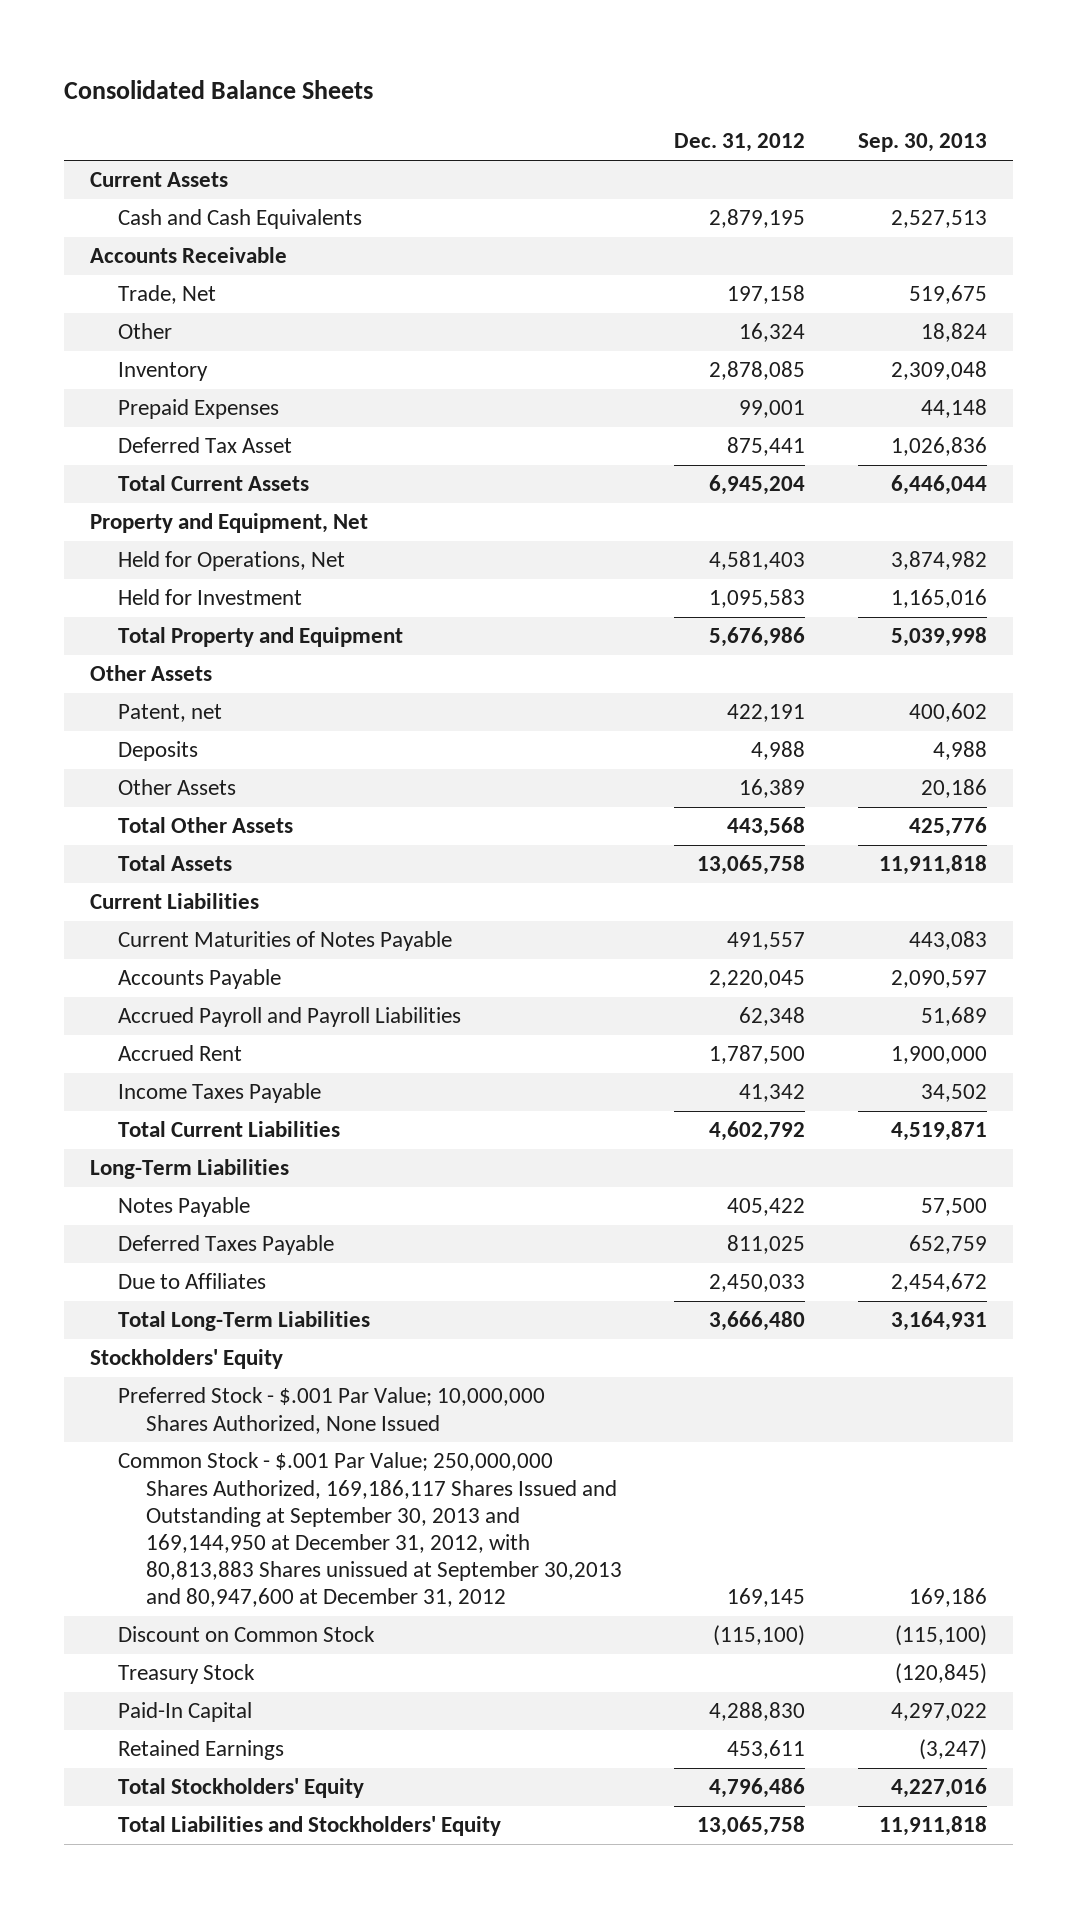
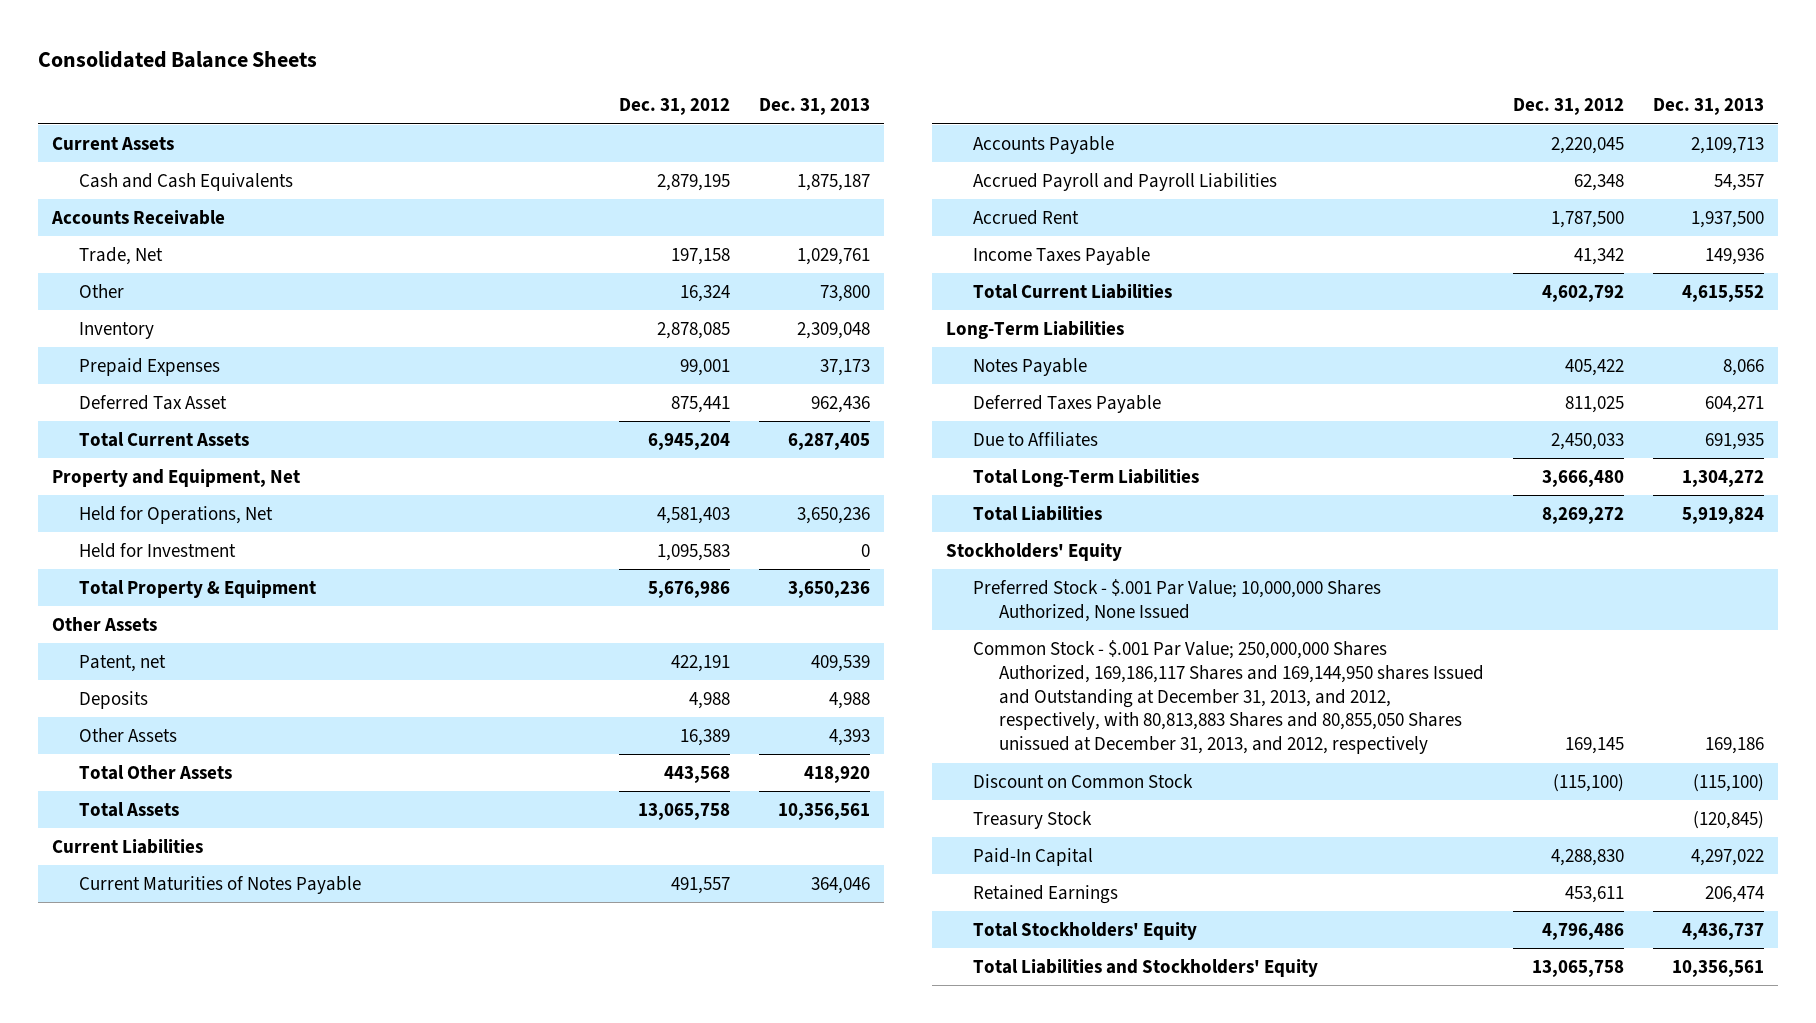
- | Dec. 31, 2012 | Sep. 30, 2013
+ | Dec. 31, 2012 | Dec. 31, 2013
- Total Property and Equipment | 5,676,986 | 5,039,998
+ Total Property & Equipment | 5,676,986 | 3,650,236
+ Total Liabilities | 8,269,272 | 5,919,824
- Common Stock - $.001 Par Value; 250,000,000 Shares Authorized, 169,186,117 Shares Issued and Outstanding at September 30, 2013 and 169,144,950 at December 31, 2012, with 80,813,883 Shares unissued at September 30,2013 and 80,947,600 at December 31, 2012 | 169,145 | 169,186
+ Common Stock - $.001 Par Value; 250,000,000 Shares Authorized, 169,186,117 Shares and 169,144,950 shares Issued and Outstanding at December 31, 2013, and 2012, respectively, with 80,813,883 Shares and 80,855,050 Shares unissued at December 31, 2013, and 2012, respectively | 169,145 | 169,186

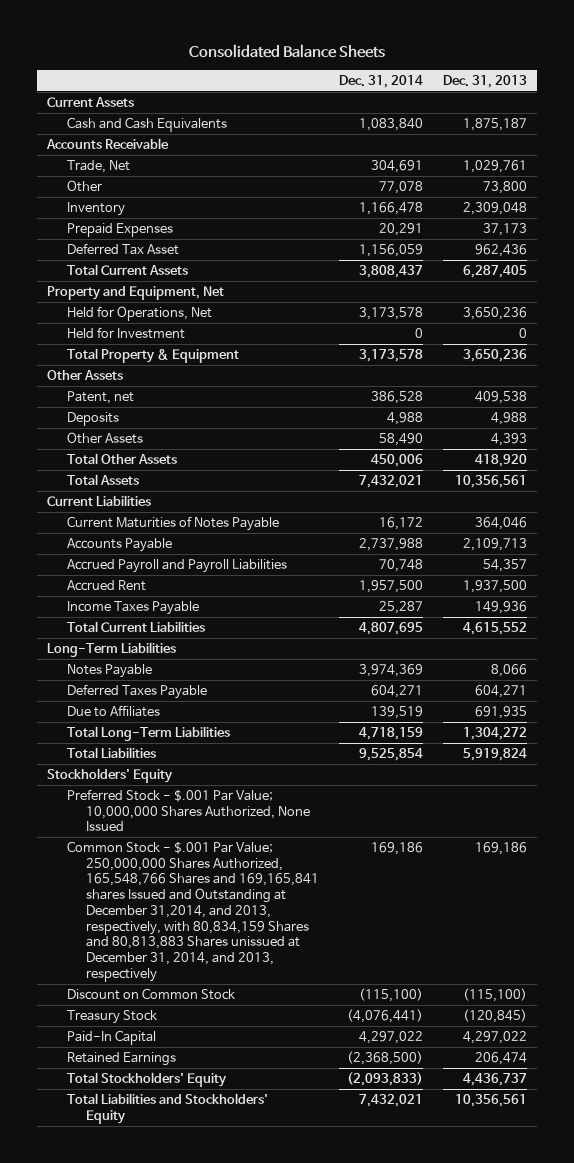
- | Dec. 31, 2012 | Dec. 31, 2013
+ | Dec. 31, 2014 | Dec. 31, 2013
- Patent, net | 422,191 | 409,539
+ Patent, net | 386,528 | 409,538
- Common Stock - $.001 Par Value; 250,000,000 Shares Authorized, 169,186,117 Shares and 169,144,950 shares Issued and Outstanding at December 31, 2013, and 2012, respectively, with 80,813,883 Shares and 80,855,050 Shares unissued at December 31, 2013, and 2012, respectively | 169,145 | 169,186
+ Common Stock - $.001 Par Value; 250,000,000 Shares Authorized, 165,548,766 Shares and 169,165,841 shares Issued and Outstanding at December 31,2014, and 2013, respectively, with 80,834,159 Shares and 80,813,883 Shares unissued at December 31, 2014, and 2013, respectively | 169,186 | 169,186

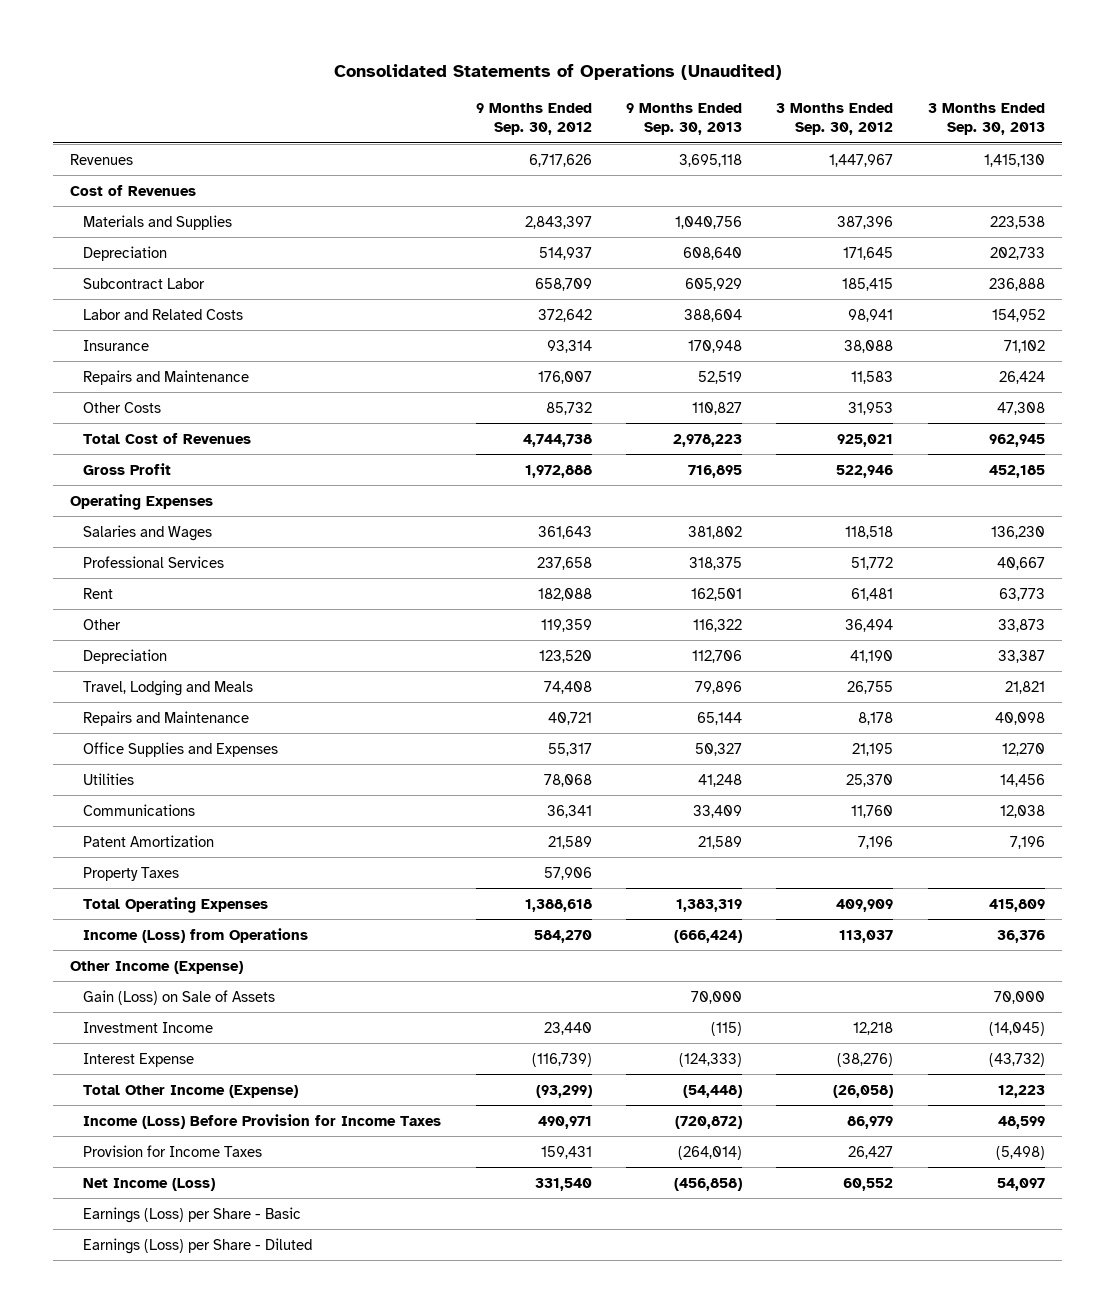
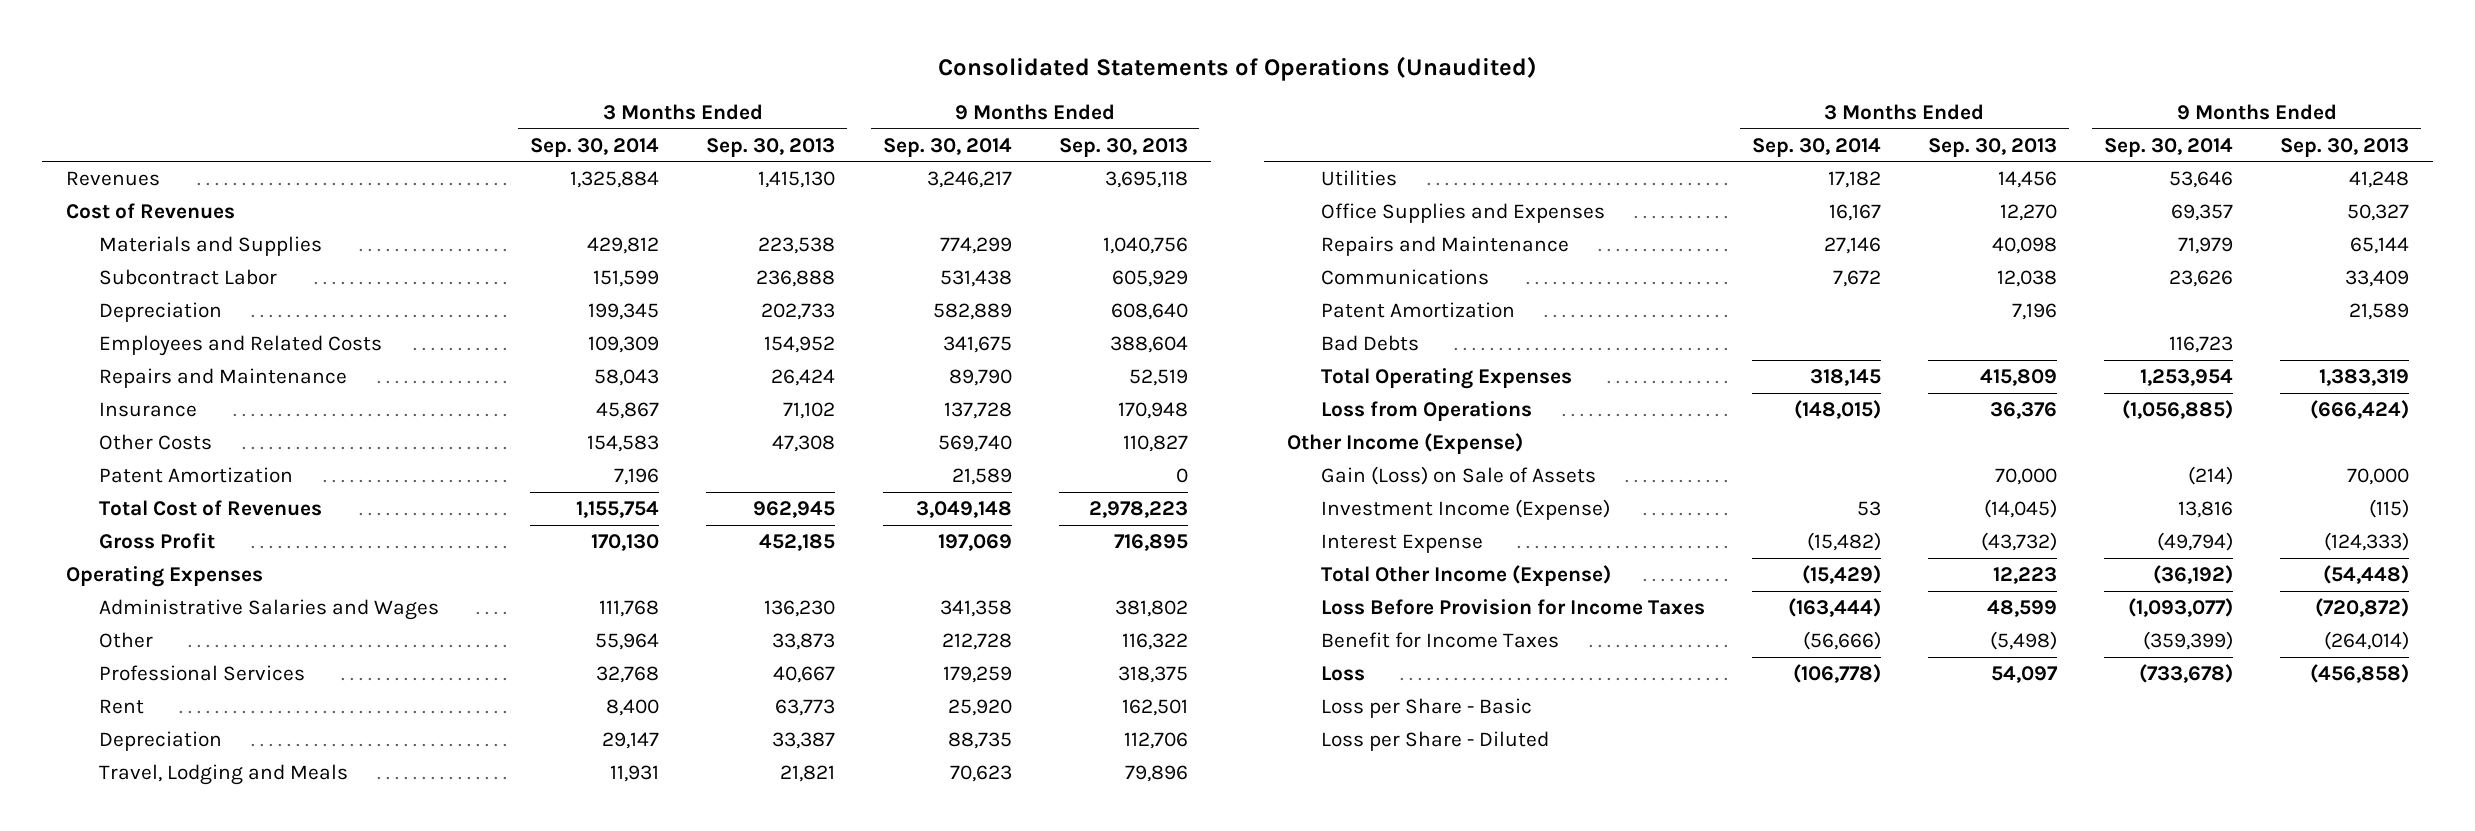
- | 9 Months Ended Sep. 30, 2012 | 9 Months Ended Sep. 30, 2013 | 3 Months Ended Sep. 30, 2012 | 3 Months Ended Sep. 30, 2013
+ | 3 Months Ended Sep. 30, 2014 | 3 Months Ended Sep. 30, 2013 | 9 Months Ended Sep. 30, 2014 | 9 Months Ended Sep. 30, 2013
- Labor and Related Costs | 372,642 | 388,604 | 98,941 | 154,952
moved down: Depreciation | 199,345 | 202,733 | 582,889 | 608,640
+ Employees and Related Costs | 109,309 | 154,952 | 341,675 | 388,604
moved down: Insurance | 45,867 | 71,102 | 137,728 | 170,948
+ Patent Amortization | 7,196 | | 21,589 | 0
- Salaries and Wages | 361,643 | 381,802 | 118,518 | 136,230
+ Administrative Salaries and Wages | 111,768 | 136,230 | 341,358 | 381,802
moved up: Other | 55,964 | 33,873 | 212,728 | 116,322
moved down: Office Supplies and Expenses | 16,167 | 12,270 | 69,357 | 50,327
moved down: Repairs and Maintenance | 27,146 | 40,098 | 71,979 | 65,144
- Property Taxes | 57,906 | | |
+ Bad Debts | | | 116,723 |
- Income (Loss) from Operations | 584,270 | (666,424) | 113,037 | 36,376
+ Loss from Operations | (148,015) | 36,376 | (1,056,885) | (666,424)
- Investment Income | 23,440 | (115) | 12,218 | (14,045)
+ Investment Income (Expense) | 53 | (14,045) | 13,816 | (115)
- Income (Loss) Before Provision for Income Taxes | 490,971 | (720,872) | 86,979 | 48,599
- Provision for Income Taxes | 159,431 | (264,014) | 26,427 | (5,498)
- Net Income (Loss) | 331,540 | (456,858) | 60,552 | 54,097
- Earnings (Loss) per Share - Basic
- Earnings (Loss) per Share - Diluted
+ Loss Before Provision for Income Taxes | (163,444) | 48,599 | (1,093,077) | (720,872)
+ Benefit for Income Taxes | (56,666) | (5,498) | (359,399) | (264,014)
+ Loss | (106,778) | 54,097 | (733,678) | (456,858)
+ Loss per Share - Basic
+ Loss per Share - Diluted

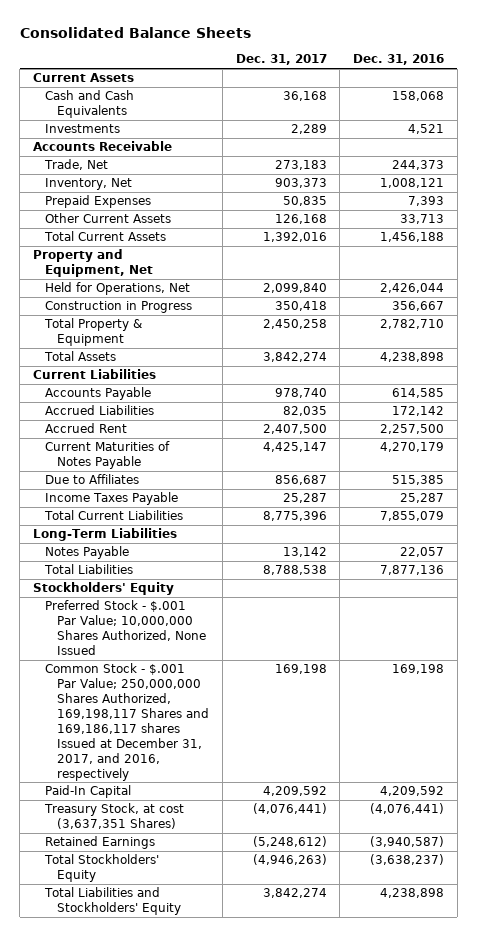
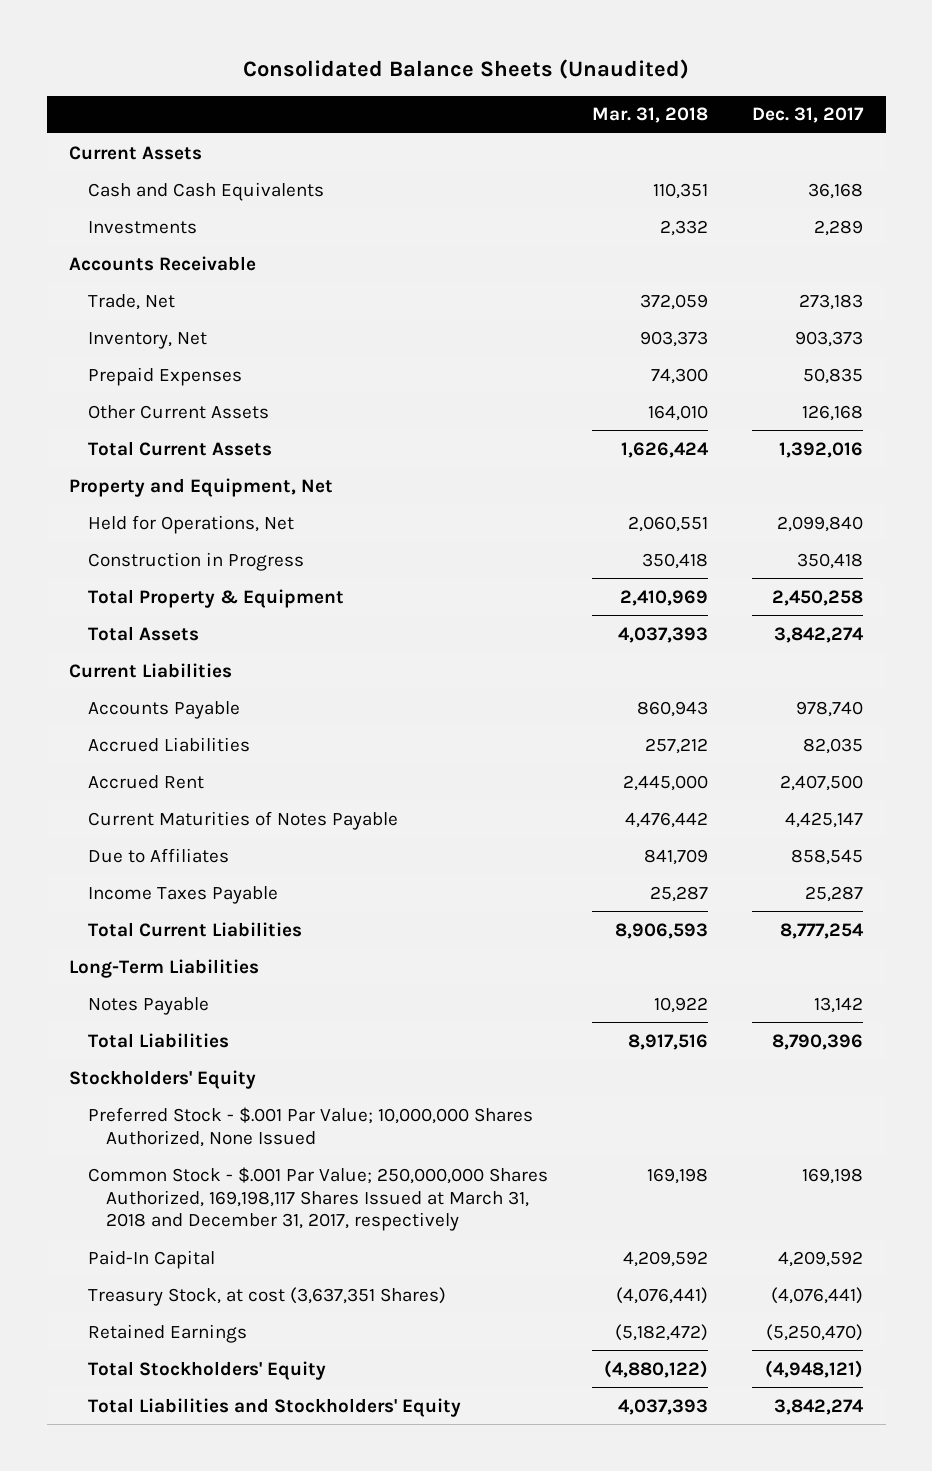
- Consolidated Balance Sheets
+ Consolidated Balance Sheets (Unaudited)
- | Dec. 31, 2017 | Dec. 31, 2016
+ | Mar. 31, 2018 | Dec. 31, 2017
- Due to Affiliates | 856,687 | 515,385
+ Due to Affiliates | 841,709 | 858,545
- Total Current Liabilities | 8,775,396 | 7,855,079
+ Total Current Liabilities | 8,906,593 | 8,777,254
- Total Liabilities | 8,788,538 | 7,877,136
+ Total Liabilities | 8,917,516 | 8,790,396
- Common Stock - $.001 Par Value; 250,000,000 Shares Authorized, 169,198,117 Shares and 169,186,117 shares Issued at December 31, 2017, and 2016, respectively | 169,198 | 169,198
+ Common Stock - $.001 Par Value; 250,000,000 Shares Authorized, 169,198,117 Shares Issued at March 31, 2018 and December 31, 2017, respectively | 169,198 | 169,198
- Retained Earnings | (5,248,612) | (3,940,587)
- Total Stockholders' Equity | (4,946,263) | (3,638,237)
+ Retained Earnings | (5,182,472) | (5,250,470)
+ Total Stockholders' Equity | (4,880,122) | (4,948,121)

